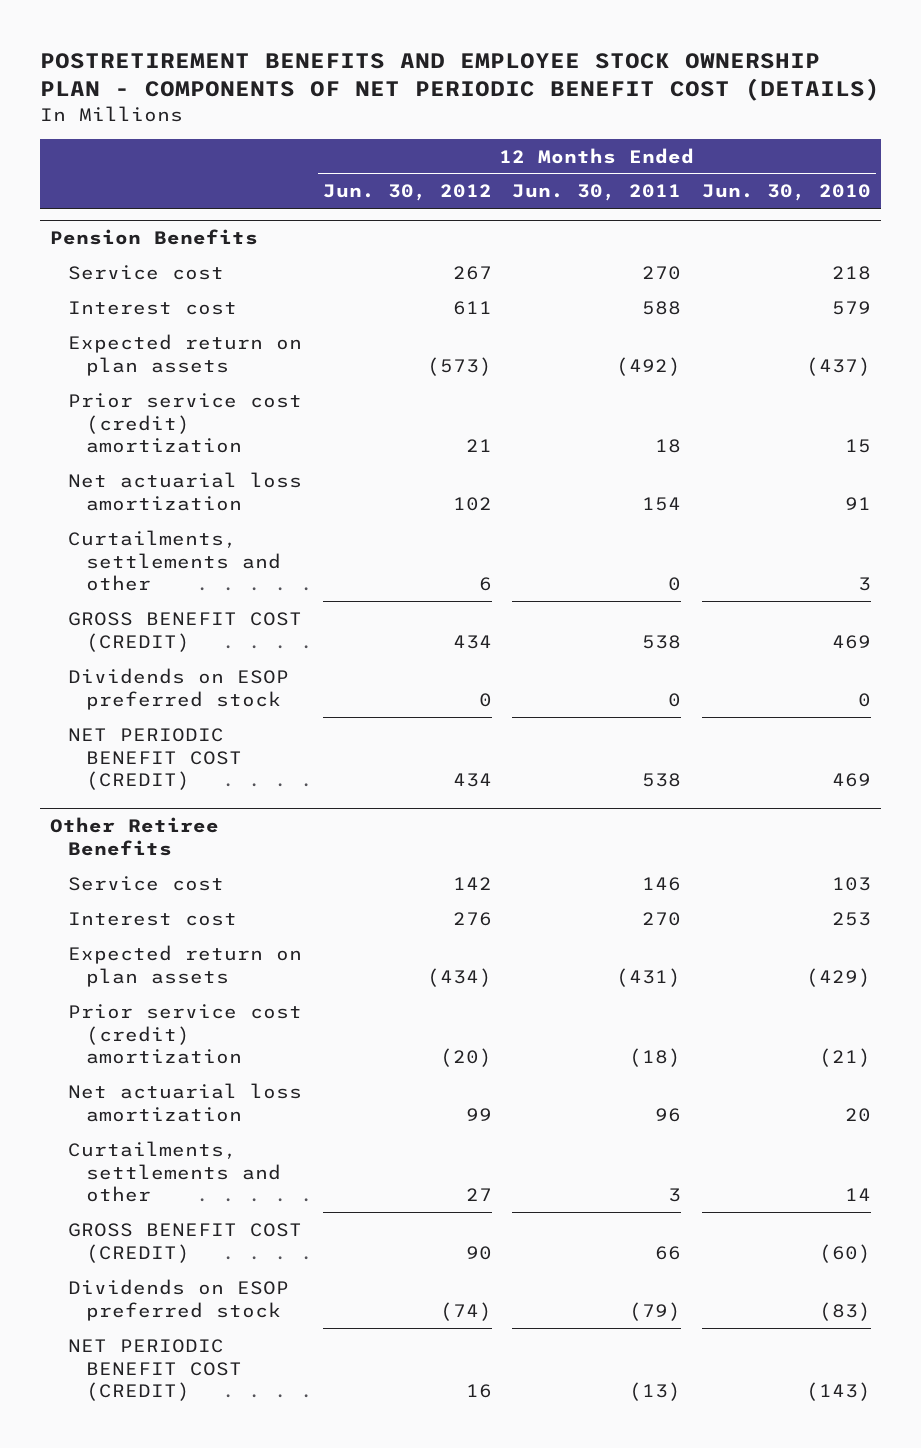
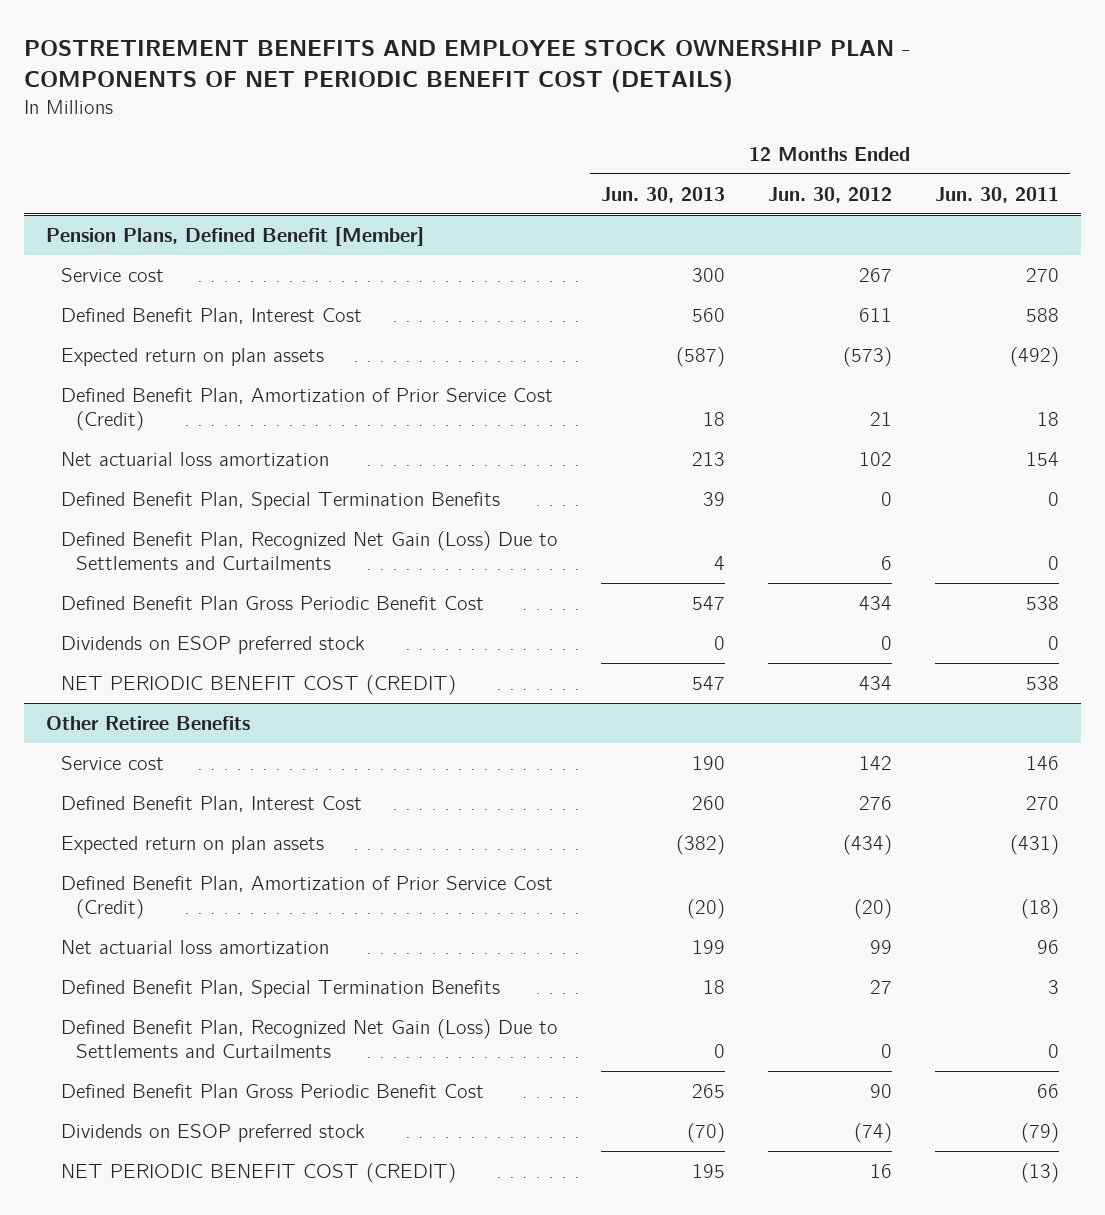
- | 12 Months Ended Jun. 30, 2012 | 12 Months Ended Jun. 30, 2011 | 12 Months Ended Jun. 30, 2010
+ | 12 Months Ended Jun. 30, 2013 | 12 Months Ended Jun. 30, 2012 | 12 Months Ended Jun. 30, 2011
- Pension Benefits
+ Pension Plans, Defined Benefit [Member]
- Interest cost | 611 | 588 | 579
+ Defined Benefit Plan, Interest Cost | 560 | 611 | 588
- Prior service cost (credit) amortization | 21 | 18 | 15
+ Defined Benefit Plan, Amortization of Prior Service Cost (Credit) | 18 | 21 | 18
- Curtailments, settlements and other | 6 | 0 | 3
- GROSS BENEFIT COST (CREDIT) | 434 | 538 | 469
+ Defined Benefit Plan, Special Termination Benefits | 39 | 0 | 0
+ Defined Benefit Plan, Recognized Net Gain (Loss) Due to Settlements and Curtailments | 4 | 6 | 0
+ Defined Benefit Plan Gross Periodic Benefit Cost | 547 | 434 | 538
@ Other Retiree Benefits
- Interest cost | 276 | 270 | 253
+ Defined Benefit Plan, Interest Cost | 260 | 276 | 270
- Prior service cost (credit) amortization | (20) | (18) | (21)
+ Defined Benefit Plan, Amortization of Prior Service Cost (Credit) | (20) | (20) | (18)
- Curtailments, settlements and other | 27 | 3 | 14
- GROSS BENEFIT COST (CREDIT) | 90 | 66 | (60)
+ Defined Benefit Plan, Special Termination Benefits | 18 | 27 | 3
+ Defined Benefit Plan, Recognized Net Gain (Loss) Due to Settlements and Curtailments | 0 | 0 | 0
+ Defined Benefit Plan Gross Periodic Benefit Cost | 265 | 90 | 66

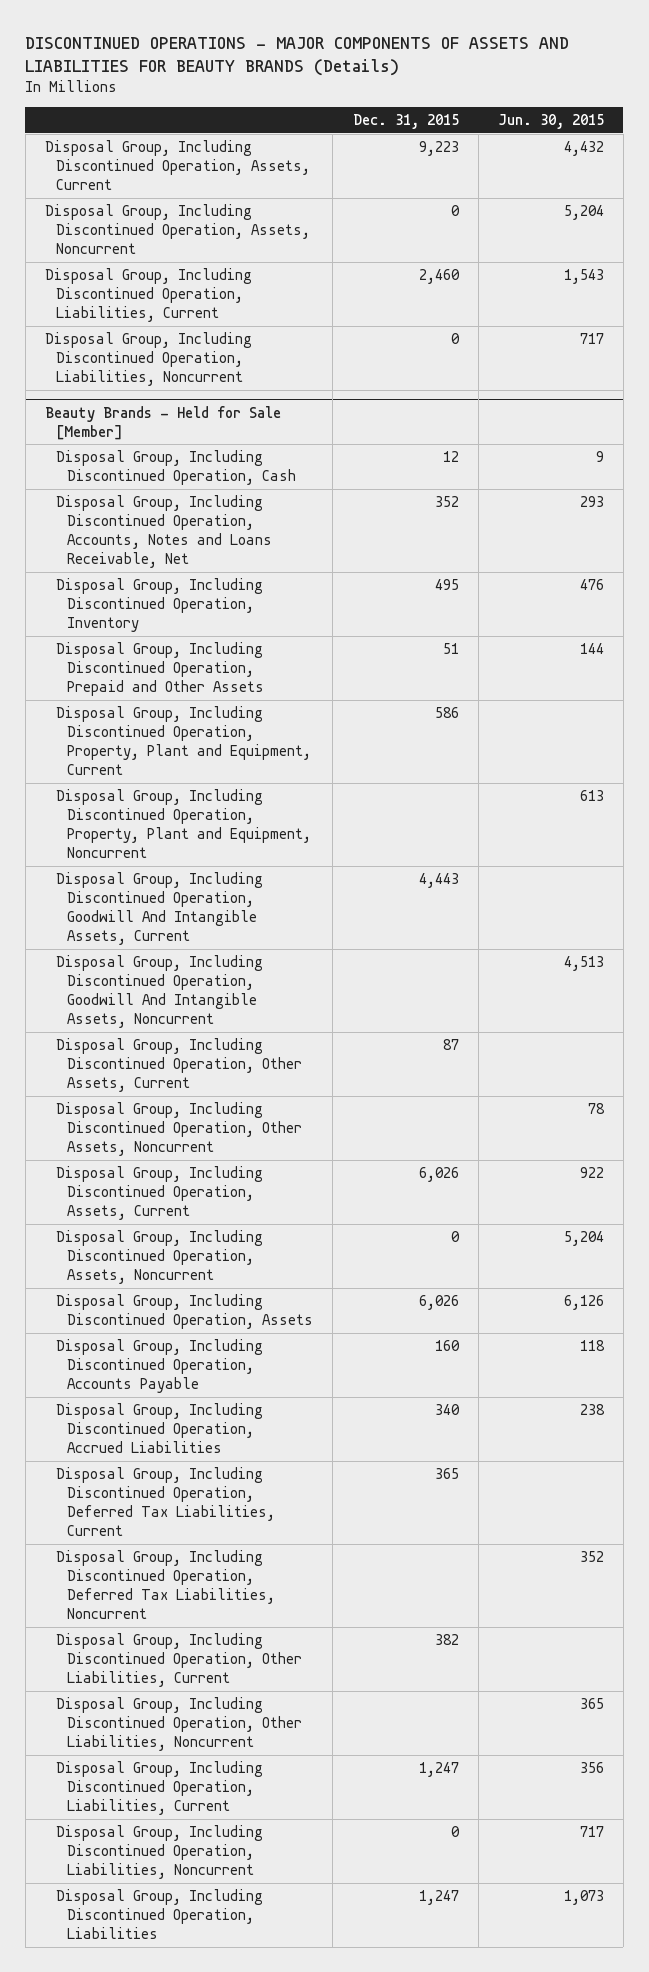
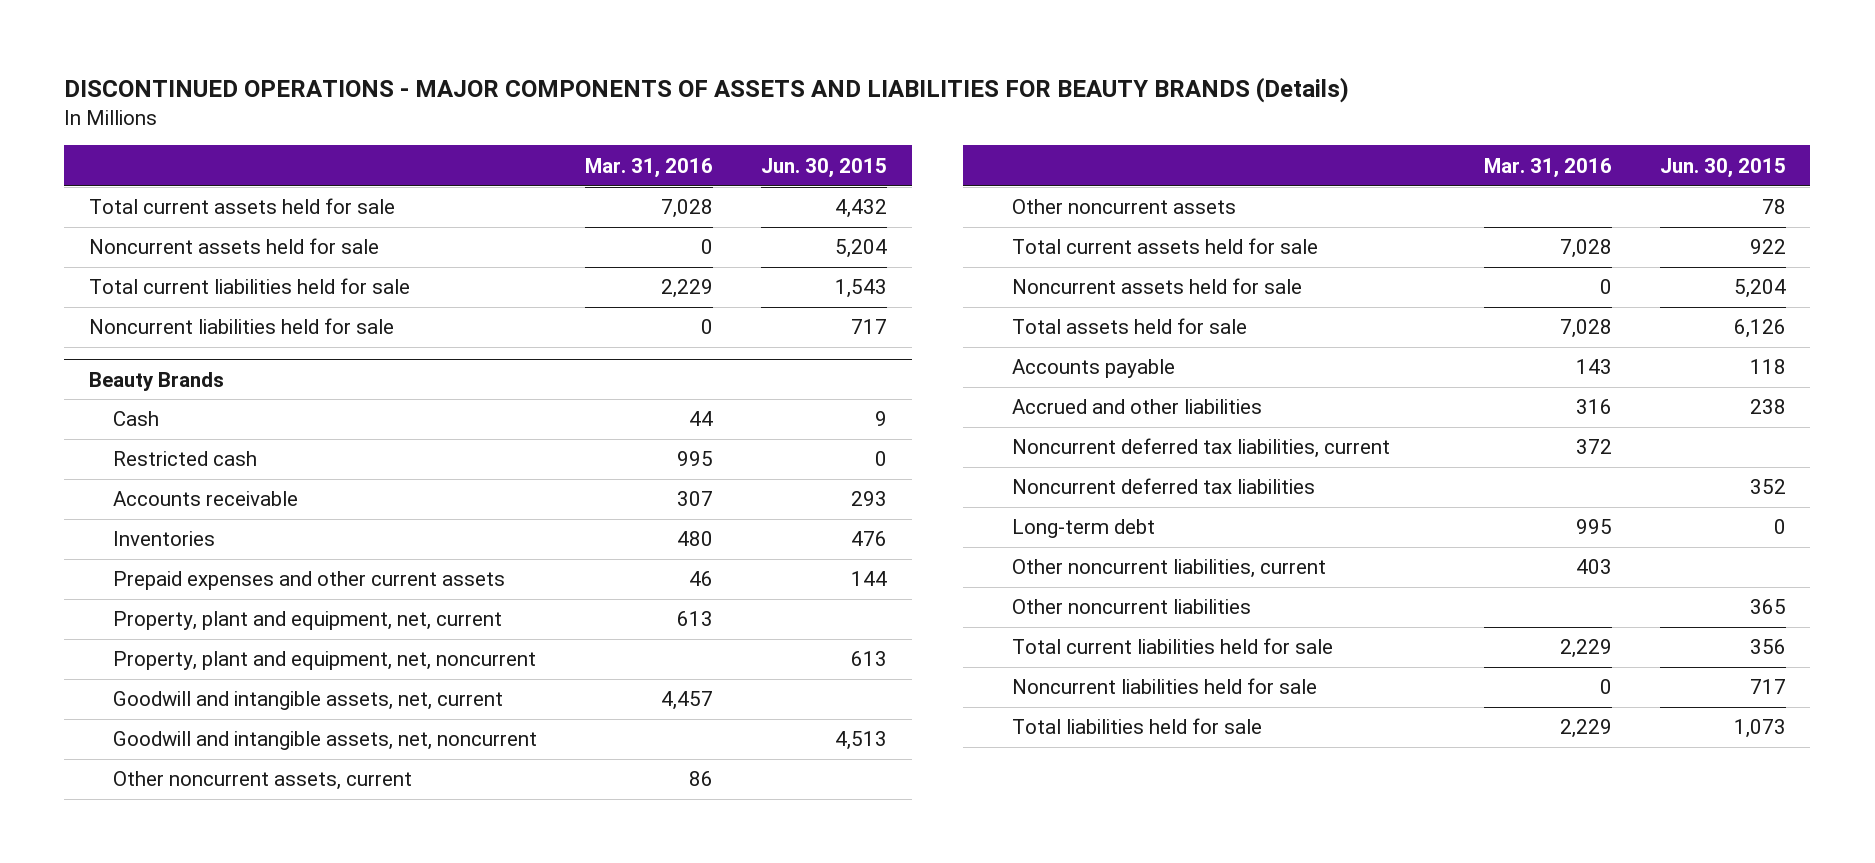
- | Dec. 31, 2015 | Jun. 30, 2015
+ | Mar. 31, 2016 | Jun. 30, 2015
- Disposal Group, Including Discontinued Operation, Assets, Current | 9,223 | 4,432
- Disposal Group, Including Discontinued Operation, Assets, Noncurrent | 0 | 5,204
- Disposal Group, Including Discontinued Operation, Liabilities, Current | 2,460 | 1,543
- Disposal Group, Including Discontinued Operation, Liabilities, Noncurrent | 0 | 717
- Beauty Brands - Held for Sale [Member]
- Disposal Group, Including Discontinued Operation, Cash | 12 | 9
- Disposal Group, Including Discontinued Operation, Accounts, Notes and Loans Receivable, Net | 352 | 293
- Disposal Group, Including Discontinued Operation, Inventory | 495 | 476
- Disposal Group, Including Discontinued Operation, Prepaid and Other Assets | 51 | 144
- Disposal Group, Including Discontinued Operation, Property, Plant and Equipment, Current | 586 |
- Disposal Group, Including Discontinued Operation, Property, Plant and Equipment, Noncurrent | | 613
- Disposal Group, Including Discontinued Operation, Goodwill And Intangible Assets, Current | 4,443 |
- Disposal Group, Including Discontinued Operation, Goodwill And Intangible Assets, Noncurrent | | 4,513
- Disposal Group, Including Discontinued Operation, Other Assets, Current | 87 |
- Disposal Group, Including Discontinued Operation, Other Assets, Noncurrent | | 78
- Disposal Group, Including Discontinued Operation, Assets, Current | 6,026 | 922
- Disposal Group, Including Discontinued Operation, Assets, Noncurrent | 0 | 5,204
- Disposal Group, Including Discontinued Operation, Assets | 6,026 | 6,126
- Disposal Group, Including Discontinued Operation, Accounts Payable | 160 | 118
- Disposal Group, Including Discontinued Operation, Accrued Liabilities | 340 | 238
- Disposal Group, Including Discontinued Operation, Deferred Tax Liabilities, Current | 365 |
- Disposal Group, Including Discontinued Operation, Deferred Tax Liabilities, Noncurrent | | 352
- Disposal Group, Including Discontinued Operation, Other Liabilities, Current | 382 |
- Disposal Group, Including Discontinued Operation, Other Liabilities, Noncurrent | | 365
- Disposal Group, Including Discontinued Operation, Liabilities, Current | 1,247 | 356
- Disposal Group, Including Discontinued Operation, Liabilities, Noncurrent | 0 | 717
- Disposal Group, Including Discontinued Operation, Liabilities | 1,247 | 1,073
+ Total current assets held for sale | 7,028 | 4,432
+ Noncurrent assets held for sale | 0 | 5,204
+ Total current liabilities held for sale | 2,229 | 1,543
+ Noncurrent liabilities held for sale | 0 | 717
+ Beauty Brands
+ Cash | 44 | 9
+ Restricted cash | 995 | 0
+ Accounts receivable | 307 | 293
+ Inventories | 480 | 476
+ Prepaid expenses and other current assets | 46 | 144
+ Property, plant and equipment, net, current | 613 |
+ Property, plant and equipment, net, noncurrent | | 613
+ Goodwill and intangible assets, net, current | 4,457 |
+ Goodwill and intangible assets, net, noncurrent | | 4,513
+ Other noncurrent assets, current | 86 |
+ Other noncurrent assets | | 78
+ Total current assets held for sale | 7,028 | 922
+ Noncurrent assets held for sale | 0 | 5,204
+ Total assets held for sale | 7,028 | 6,126
+ Accounts payable | 143 | 118
+ Accrued and other liabilities | 316 | 238
+ Noncurrent deferred tax liabilities, current | 372 |
+ Noncurrent deferred tax liabilities | | 352
+ Long-term debt | 995 | 0
+ Other noncurrent liabilities, current | 403 |
+ Other noncurrent liabilities | | 365
+ Total current liabilities held for sale | 2,229 | 356
+ Noncurrent liabilities held for sale | 0 | 717
+ Total liabilities held for sale | 2,229 | 1,073

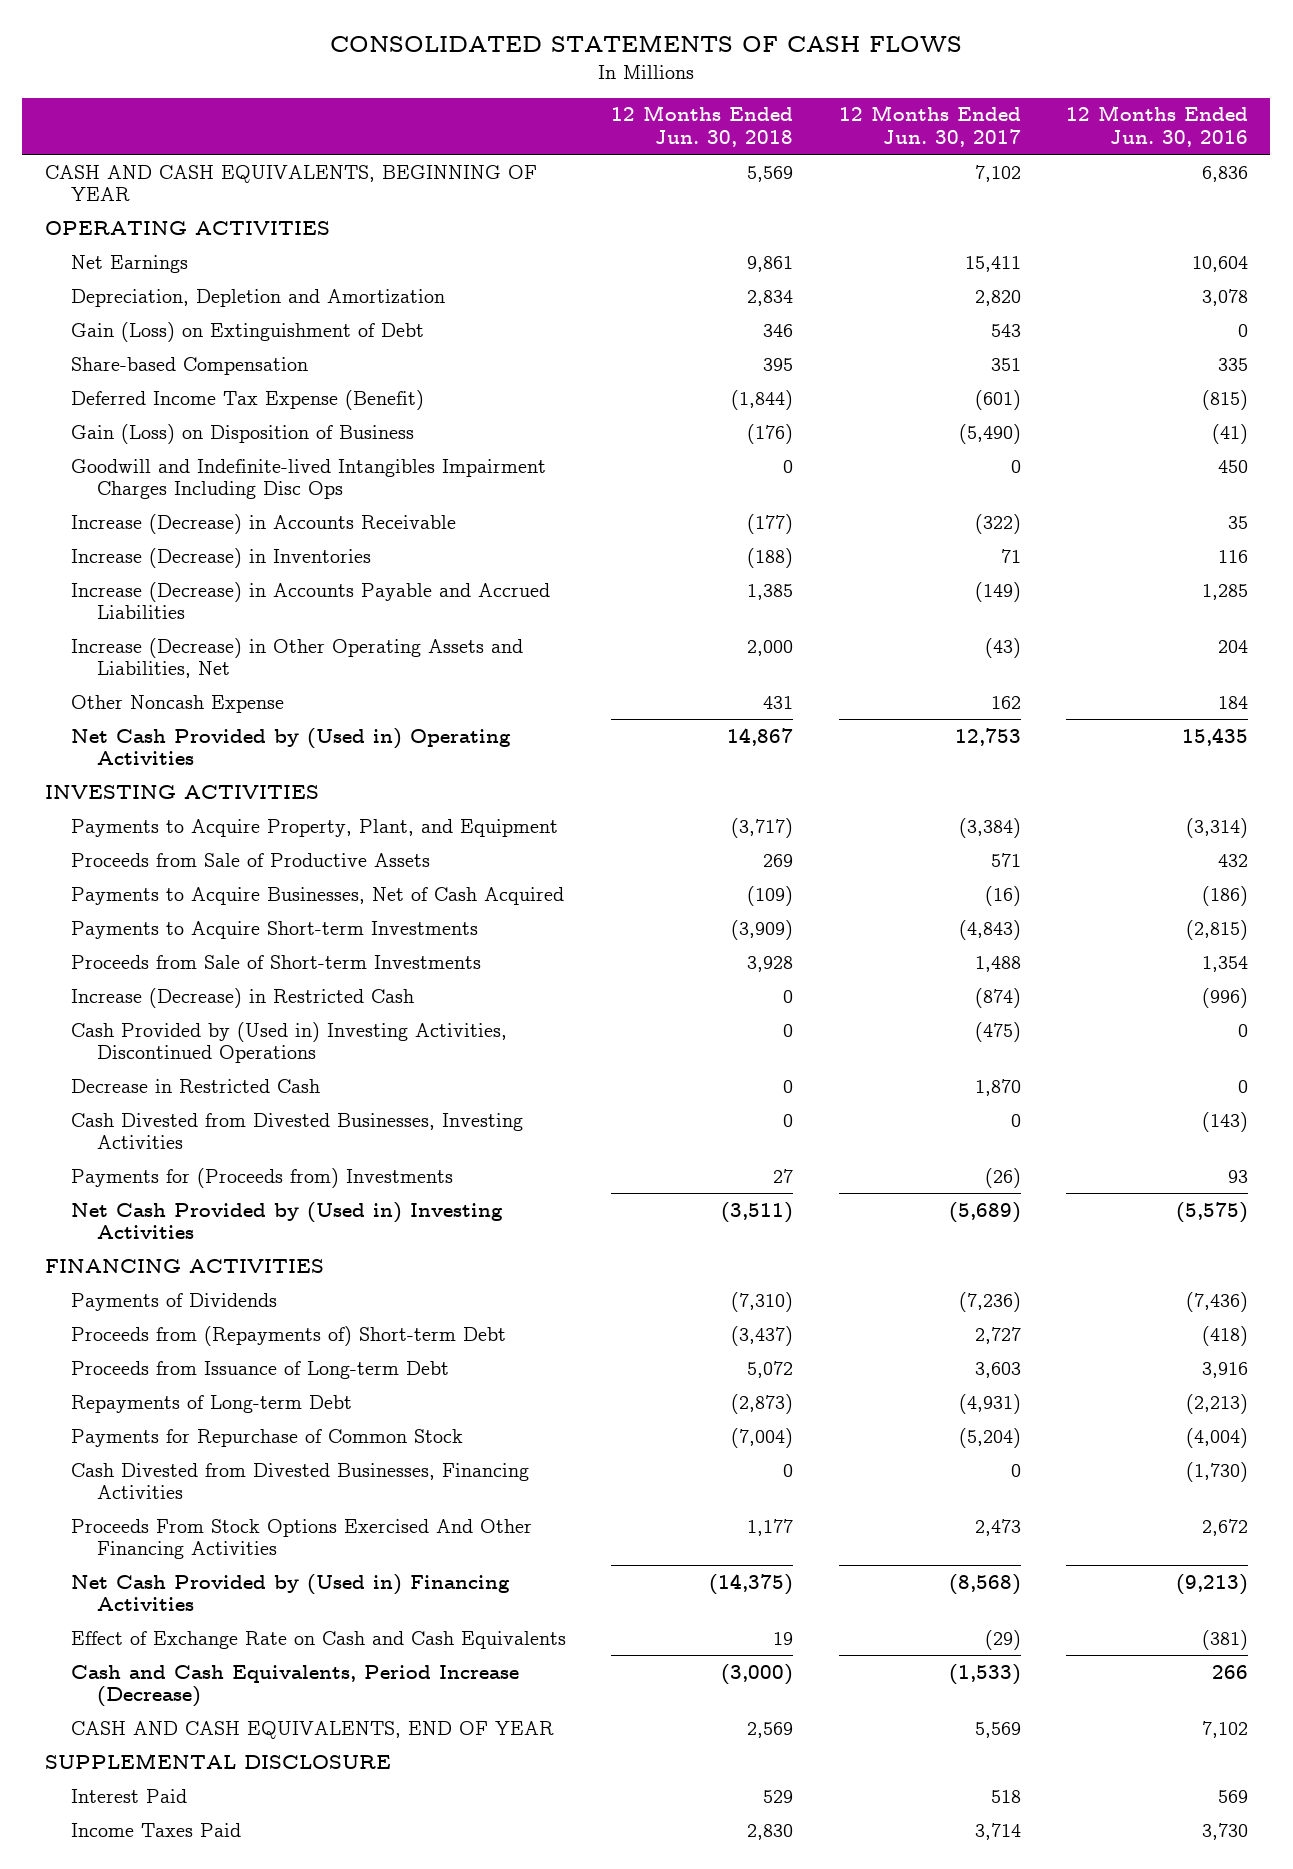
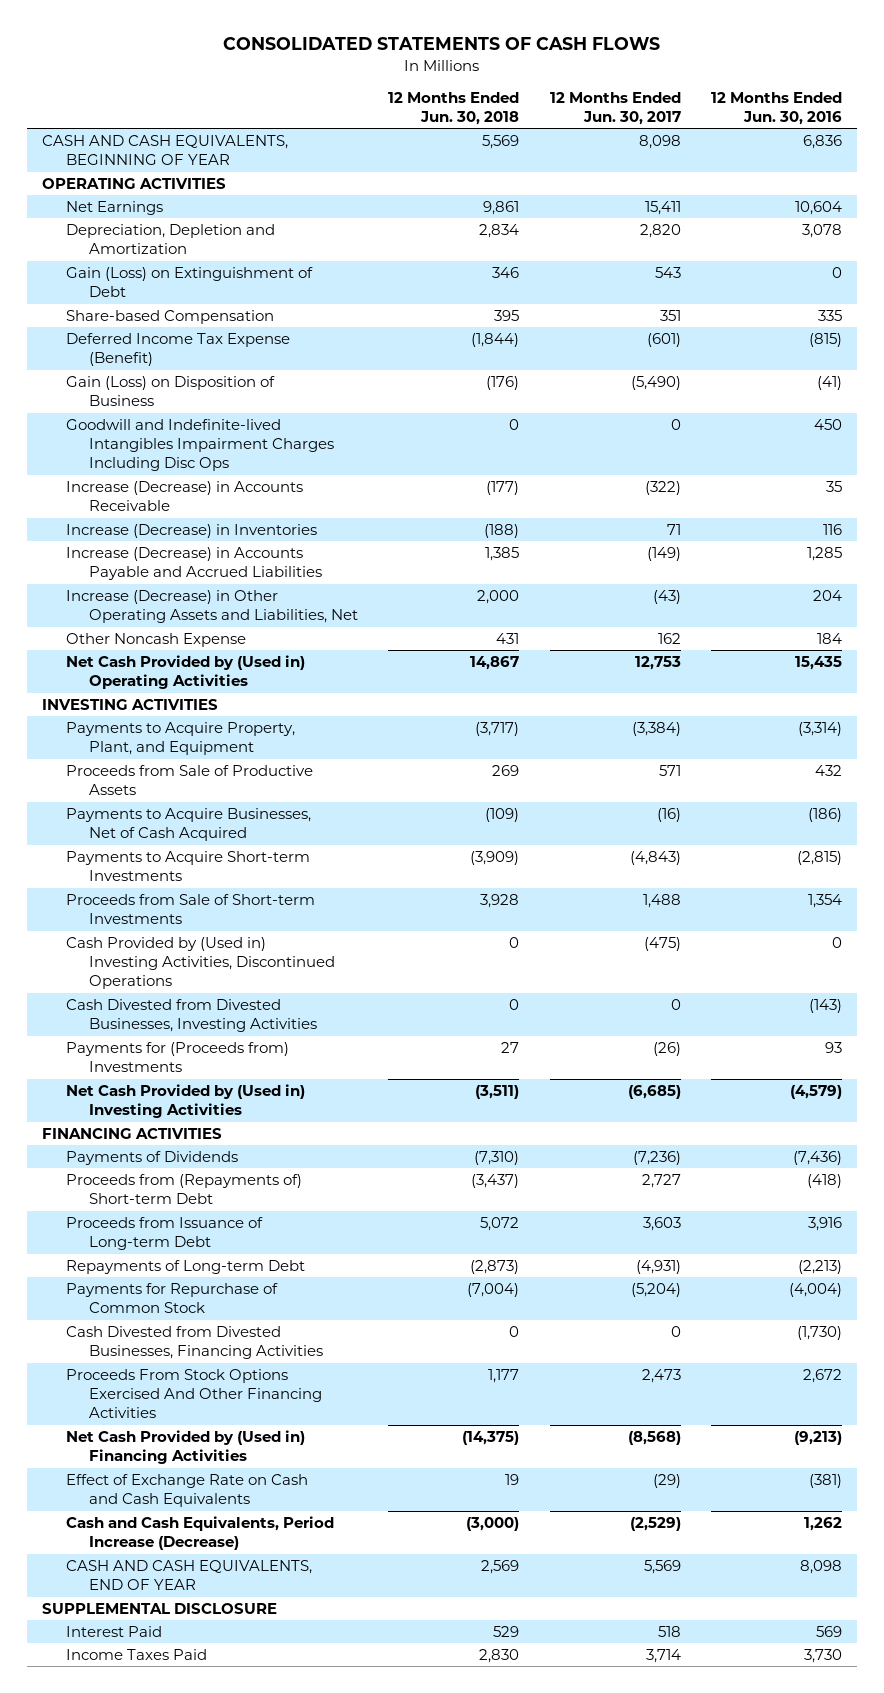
- CASH AND CASH EQUIVALENTS, BEGINNING OF YEAR | 5,569 | 7,102 | 6,836
+ CASH AND CASH EQUIVALENTS, BEGINNING OF YEAR | 5,569 | 8,098 | 6,836
- Increase (Decrease) in Restricted Cash | 0 | (874) | (996)
- Decrease in Restricted Cash | 0 | 1,870 | 0
- Net Cash Provided by (Used in) Investing Activities | (3,511) | (5,689) | (5,575)
+ Net Cash Provided by (Used in) Investing Activities | (3,511) | (6,685) | (4,579)
- Cash and Cash Equivalents, Period Increase (Decrease) | (3,000) | (1,533) | 266
- CASH AND CASH EQUIVALENTS, END OF YEAR | 2,569 | 5,569 | 7,102
+ Cash and Cash Equivalents, Period Increase (Decrease) | (3,000) | (2,529) | 1,262
+ CASH AND CASH EQUIVALENTS, END OF YEAR | 2,569 | 5,569 | 8,098

